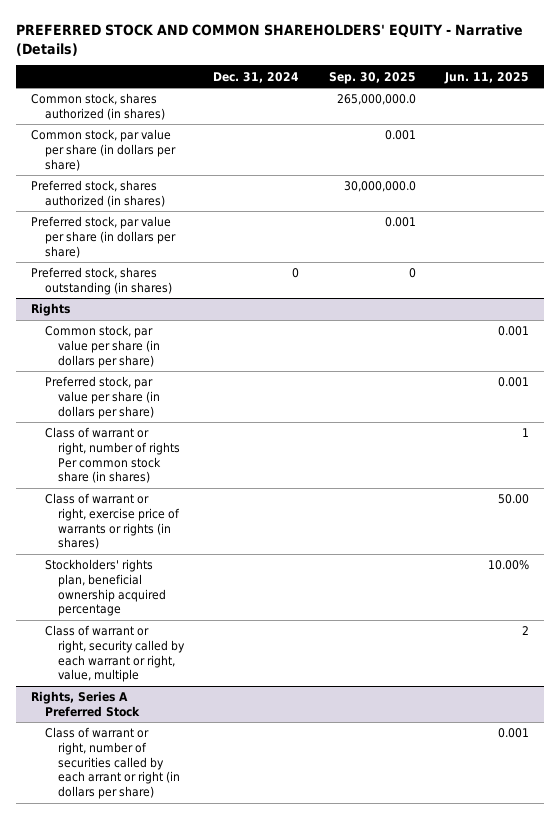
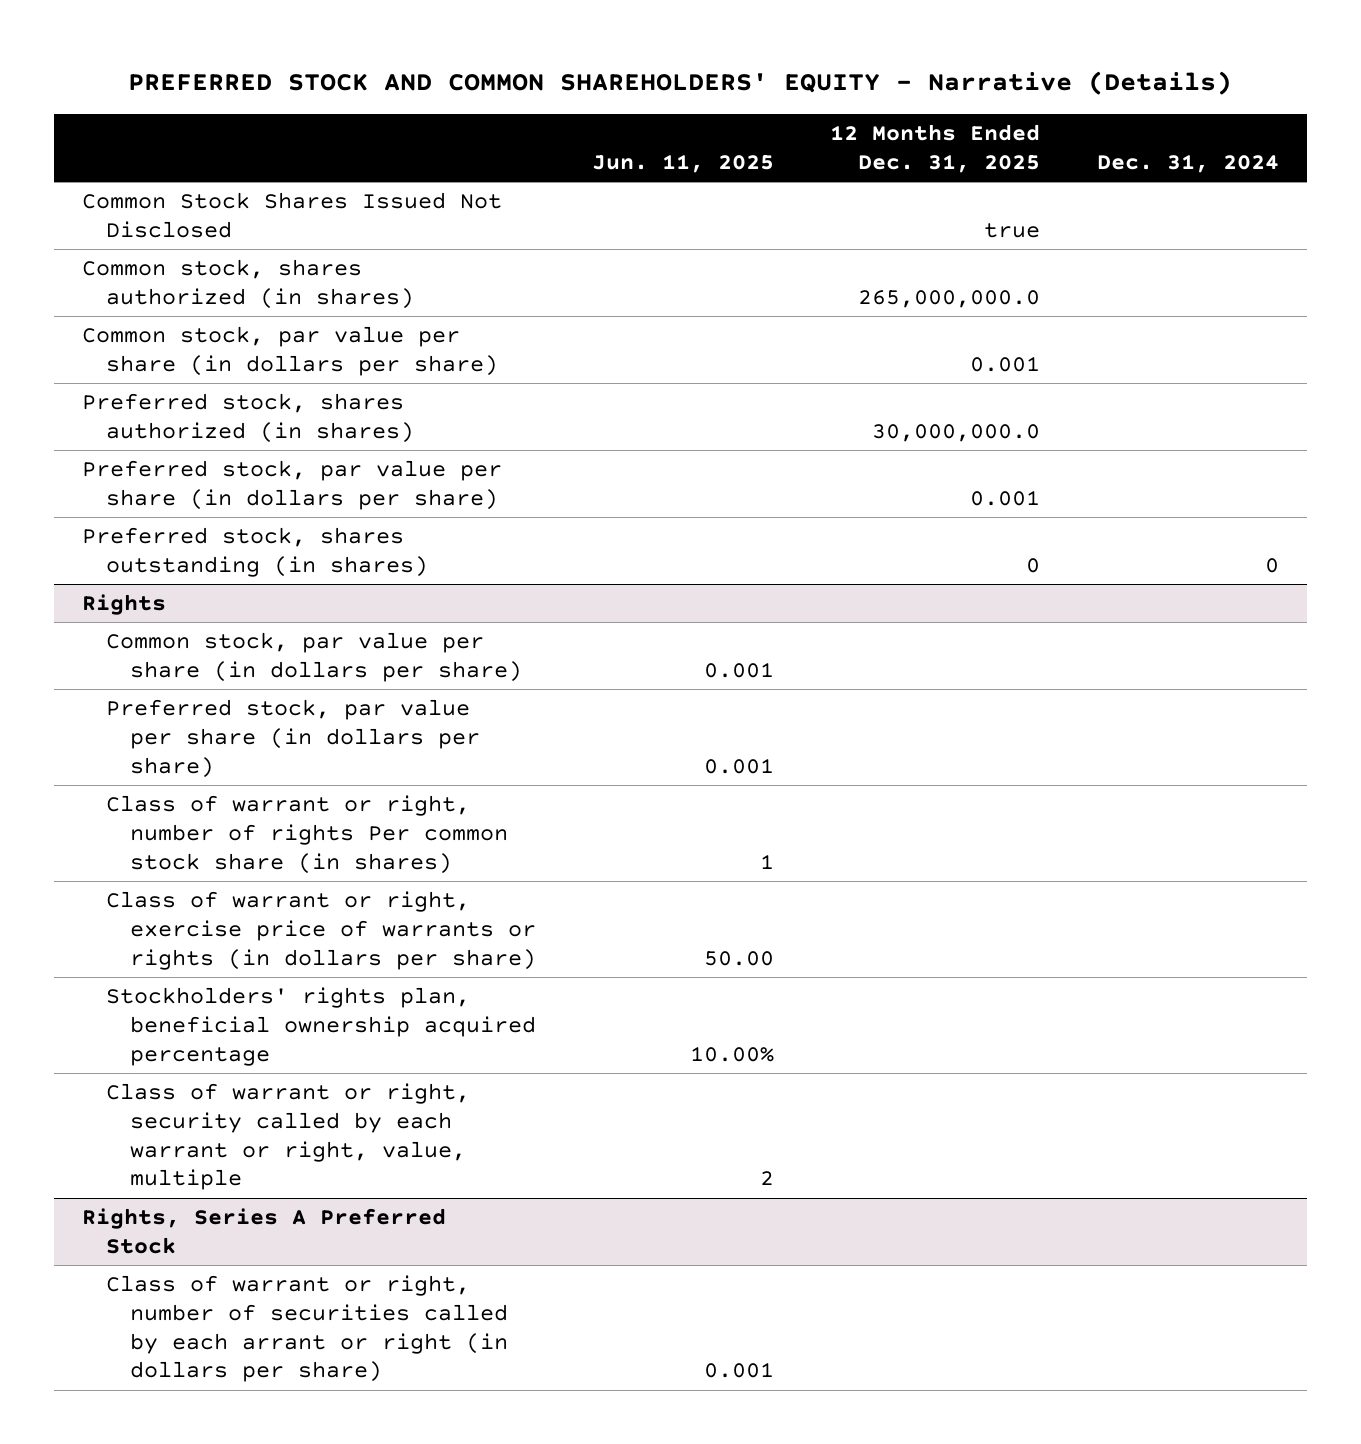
- | Dec. 31, 2024 | Sep. 30, 2025 | Jun. 11, 2025
+ | Jun. 11, 2025 | 12 Months Ended Dec. 31, 2025 | Dec. 31, 2024
+ Common Stock Shares Issued Not Disclosed | | true |
@ Rights
- Class of warrant or right, exercise price of warrants or rights (in shares) | | | 50.00
+ Class of warrant or right, exercise price of warrants or rights (in dollars per share) | 50.00 | |

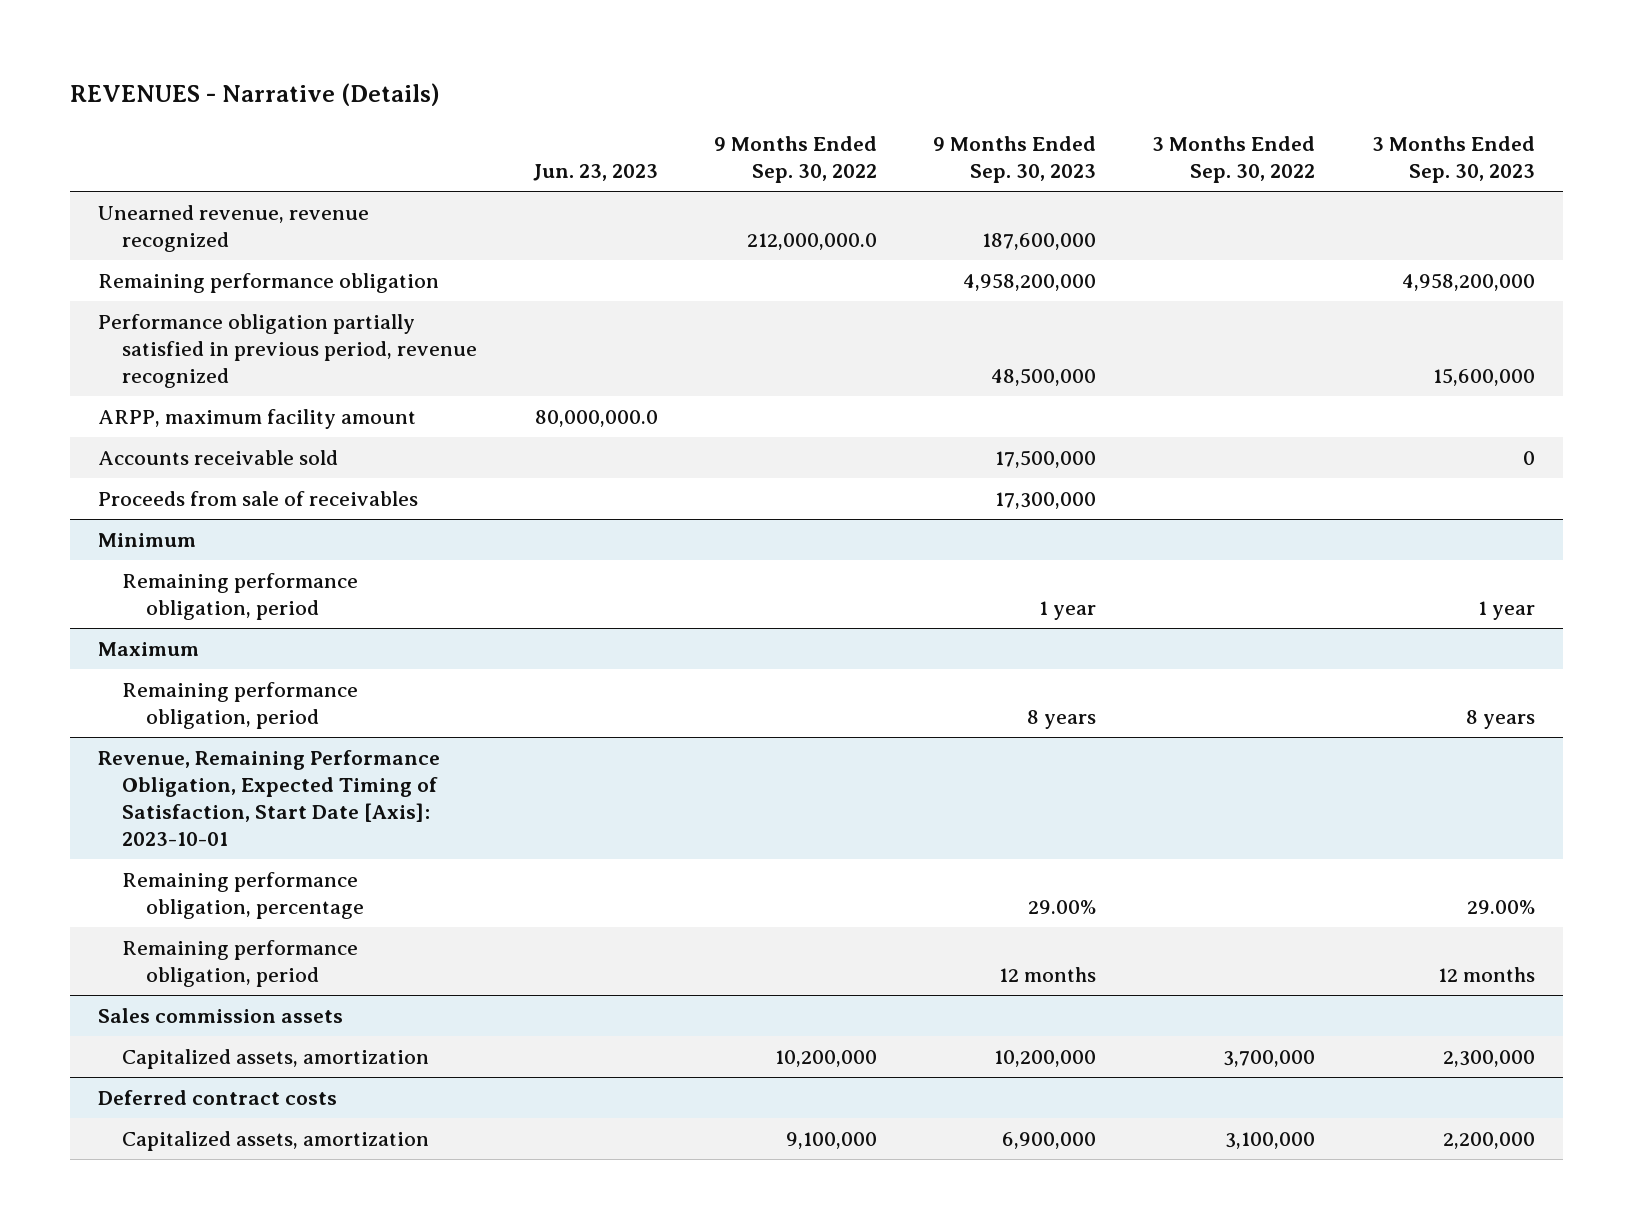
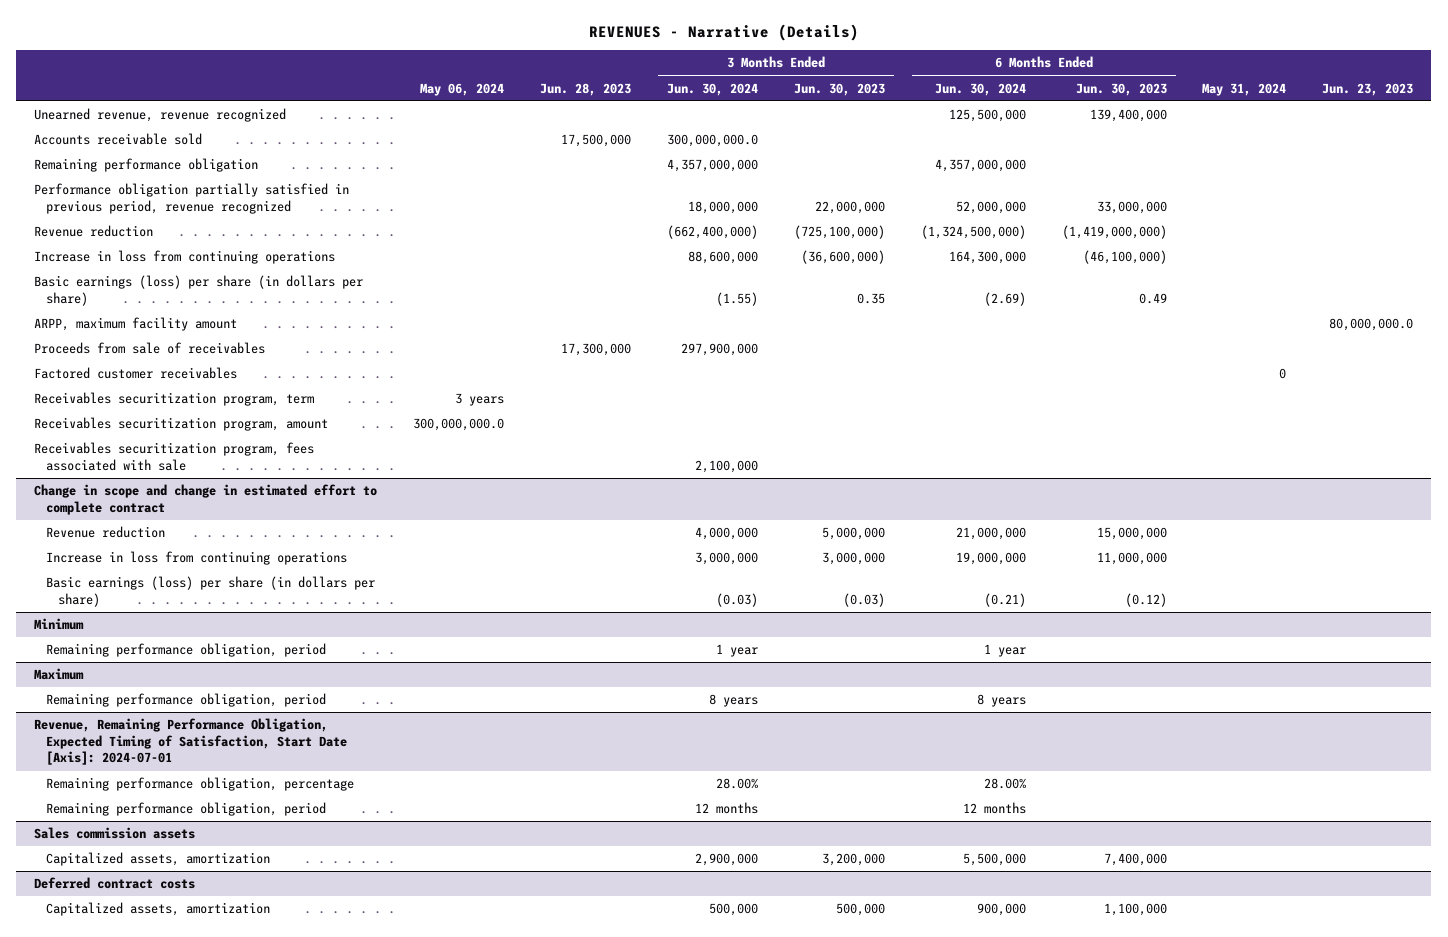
- | Jun. 23, 2023 | 9 Months Ended Sep. 30, 2022 | 9 Months Ended Sep. 30, 2023 | 3 Months Ended Sep. 30, 2022 | 3 Months Ended Sep. 30, 2023
+ | May 06, 2024 | Jun. 28, 2023 | 3 Months Ended Jun. 30, 2024 | 3 Months Ended Jun. 30, 2023 | 6 Months Ended Jun. 30, 2024 | 6 Months Ended Jun. 30, 2023 | May 31, 2024 | Jun. 23, 2023
moved up: Accounts receivable sold | | 17,500,000 | 300,000,000.0 | | | | |
+ Revenue reduction | | | (662,400,000) | (725,100,000) | (1,324,500,000) | (1,419,000,000) | |
+ Increase in loss from continuing operations | | | 88,600,000 | (36,600,000) | 164,300,000 | (46,100,000) | |
+ Basic earnings (loss) per share (in dollars per share) | | | (1.55) | 0.35 | (2.69) | 0.49 | |
+ Factored customer receivables | | | | | | | 0 |
+ Receivables securitization program, term | 3 years | | | | | | |
+ Receivables securitization program, amount | 300,000,000.0 | | | | | | |
+ Receivables securitization program, fees associated with sale | | | 2,100,000 | | | | |
+ Change in scope and change in estimated effort to complete contract
+ Revenue reduction | | | 4,000,000 | 5,000,000 | 21,000,000 | 15,000,000 | |
+ Increase in loss from continuing operations | | | 3,000,000 | 3,000,000 | 19,000,000 | 11,000,000 | |
+ Basic earnings (loss) per share (in dollars per share) | | | (0.03) | (0.03) | (0.21) | (0.12) | |
- Revenue, Remaining Performance Obligation, Expected Timing of Satisfaction, Start Date [Axis]: 2023-10-01
- Remaining performance obligation, percentage | | | 29.00% | | 29.00%
- Remaining performance obligation, period | | | 12 months | | 12 months
+ Revenue, Remaining Performance Obligation, Expected Timing of Satisfaction, Start Date [Axis]: 2024-07-01
+ Remaining performance obligation, percentage | | | 28.00% | | 28.00% | | |
+ Remaining performance obligation, period | | | 12 months | | 12 months | | |

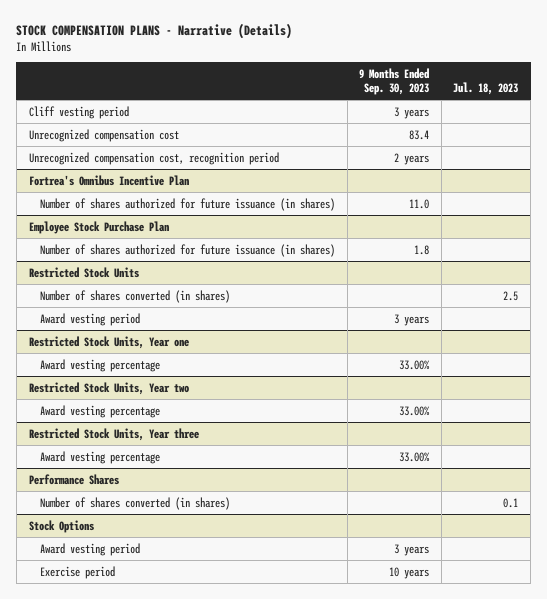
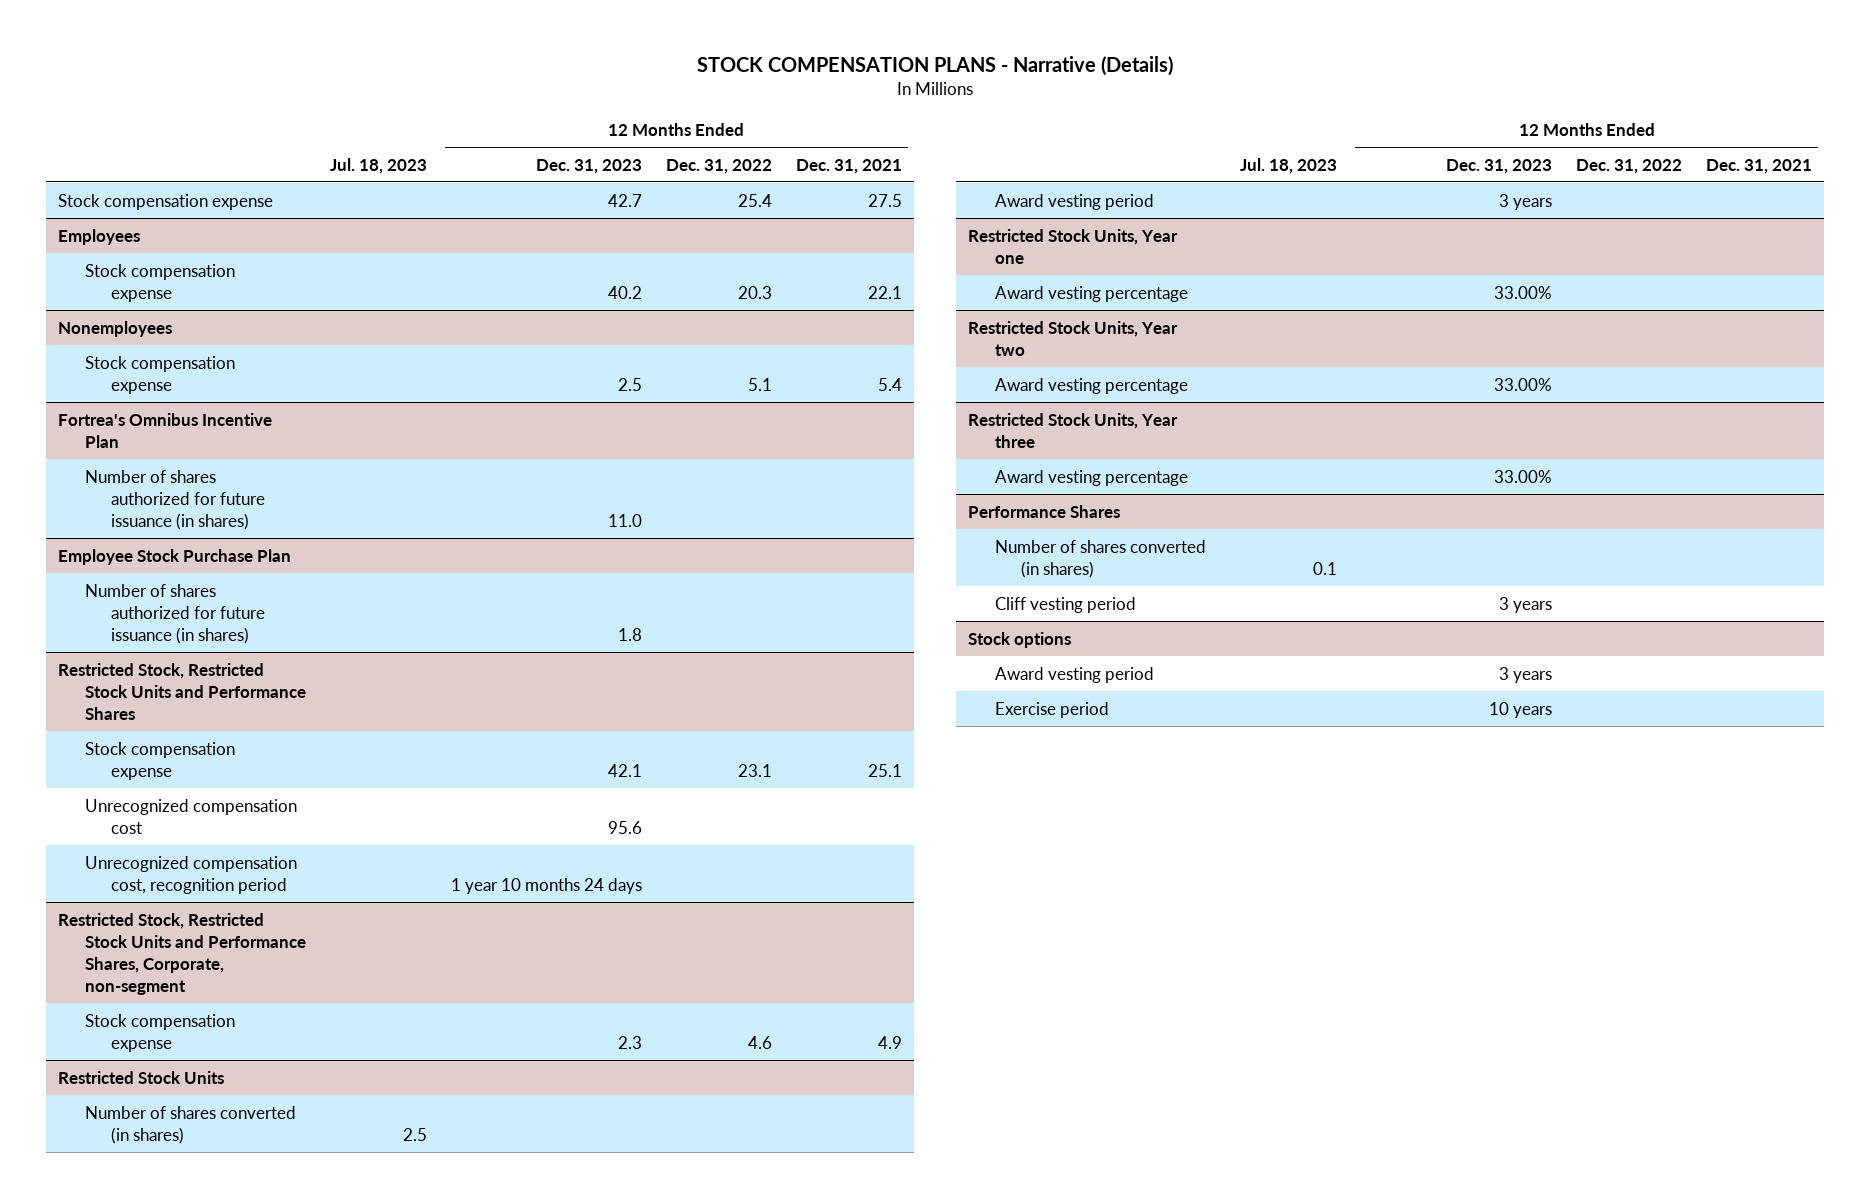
- | 9 Months Ended Sep. 30, 2023 | Jul. 18, 2023
+ | Jul. 18, 2023 | 12 Months Ended Dec. 31, 2023 | 12 Months Ended Dec. 31, 2022 | 12 Months Ended Dec. 31, 2021
- Cliff vesting period | 3 years |
- Unrecognized compensation cost | 83.4 |
- Unrecognized compensation cost, recognition period | 2 years |
+ Stock compensation expense | | 42.7 | 25.4 | 27.5
+ Employees
+ Stock compensation expense | | 40.2 | 20.3 | 22.1
+ Nonemployees
+ Stock compensation expense | | 2.5 | 5.1 | 5.4
+ Restricted Stock, Restricted Stock Units and Performance Shares
+ Stock compensation expense | | 42.1 | 23.1 | 25.1
+ Unrecognized compensation cost | | 95.6 | |
+ Unrecognized compensation cost, recognition period | | 1 year 10 months 24 days | |
+ Restricted Stock, Restricted Stock Units and Performance Shares, Corporate, non-segment
+ Stock compensation expense | | 2.3 | 4.6 | 4.9
- Stock Options
@ Performance Shares
+ Cliff vesting period | | 3 years | |
+ Stock options

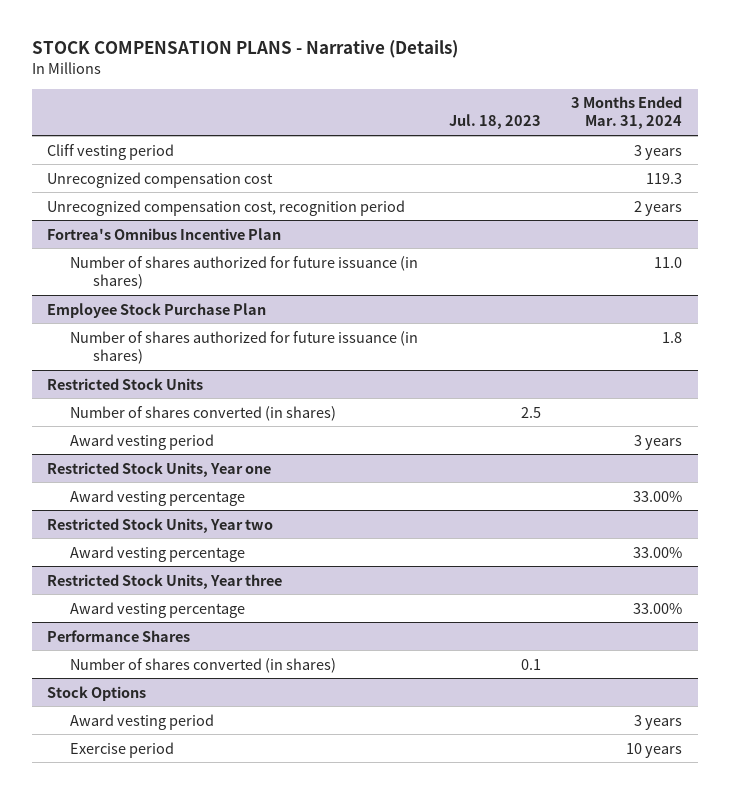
- | Jul. 18, 2023 | 12 Months Ended Dec. 31, 2023 | 12 Months Ended Dec. 31, 2022 | 12 Months Ended Dec. 31, 2021
+ | Jul. 18, 2023 | 3 Months Ended Mar. 31, 2024
- Stock compensation expense | | 42.7 | 25.4 | 27.5
- Employees
- Stock compensation expense | | 40.2 | 20.3 | 22.1
- Nonemployees
- Stock compensation expense | | 2.5 | 5.1 | 5.4
+ Cliff vesting period | | 3 years
+ Unrecognized compensation cost | | 119.3
+ Unrecognized compensation cost, recognition period | | 2 years
- Restricted Stock, Restricted Stock Units and Performance Shares
- Stock compensation expense | | 42.1 | 23.1 | 25.1
- Unrecognized compensation cost | | 95.6 | |
- Unrecognized compensation cost, recognition period | | 1 year 10 months 24 days | |
- Restricted Stock, Restricted Stock Units and Performance Shares, Corporate, non-segment
- Stock compensation expense | | 2.3 | 4.6 | 4.9
@ Performance Shares
- Cliff vesting period | | 3 years | |
- Stock options
+ Stock Options

